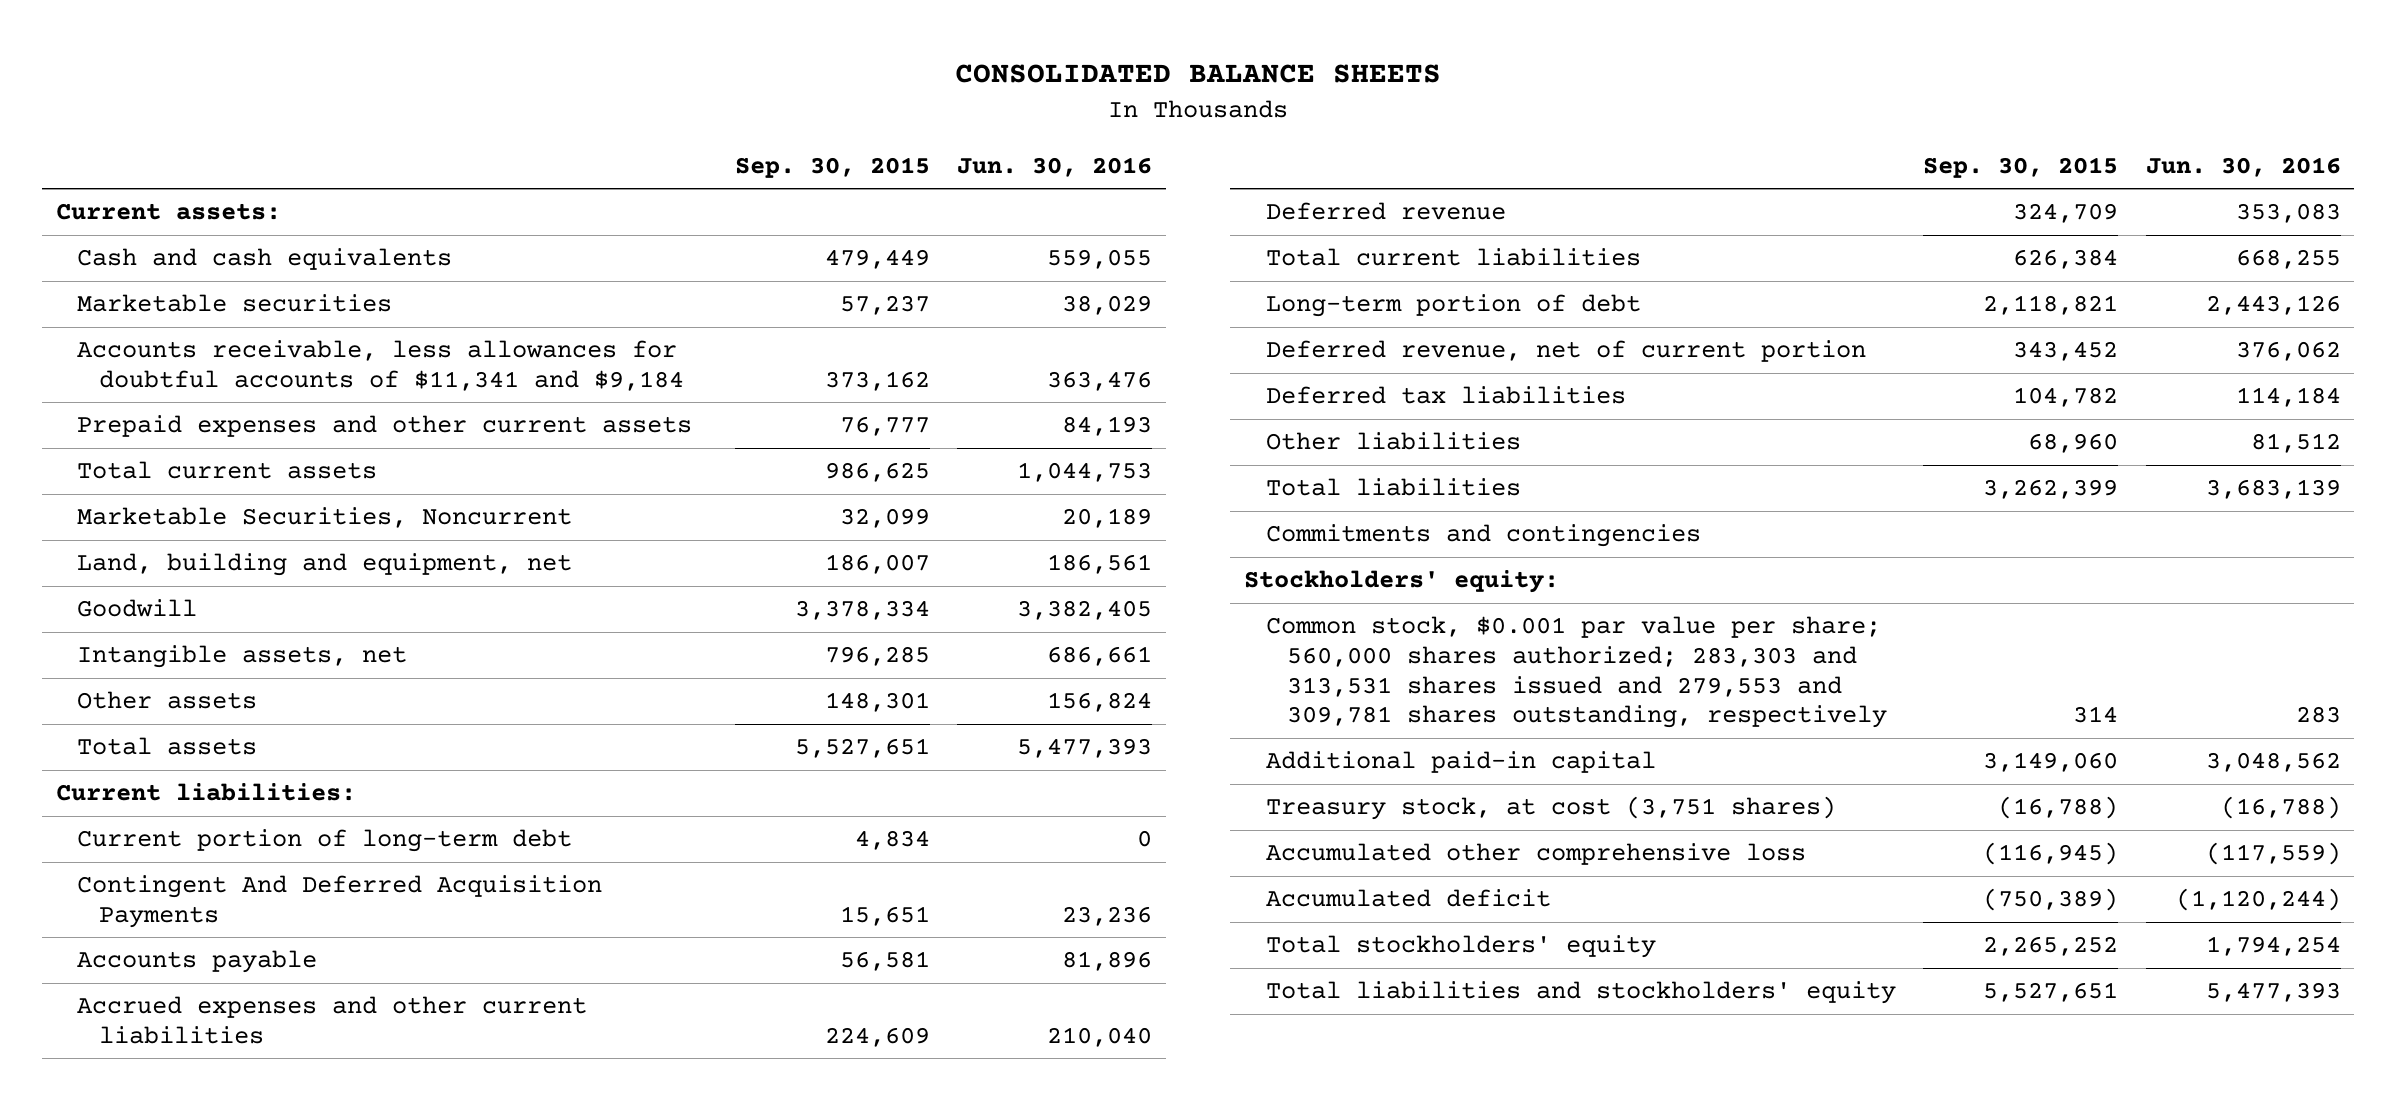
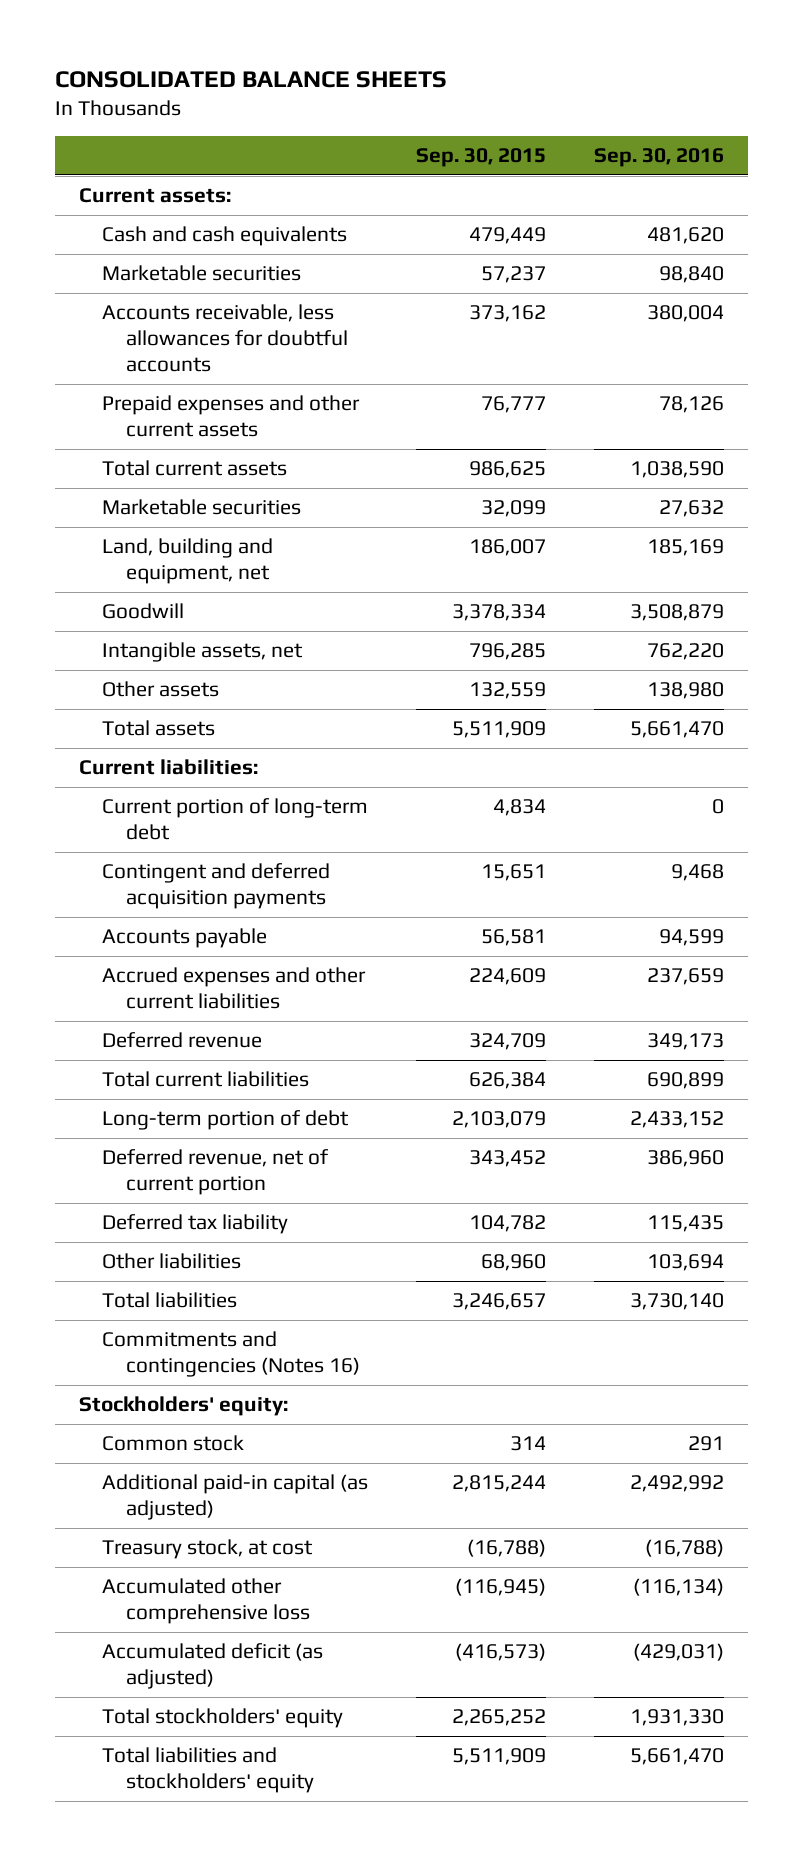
- | Sep. 30, 2015 | Jun. 30, 2016
+ | Sep. 30, 2015 | Sep. 30, 2016
- Accounts receivable, less allowances for doubtful accounts of $11,341 and $9,184 | 373,162 | 363,476
+ Accounts receivable, less allowances for doubtful accounts | 373,162 | 380,004
- Marketable Securities, Noncurrent | 32,099 | 20,189
+ Marketable securities | 32,099 | 27,632
- Other assets | 148,301 | 156,824
- Total assets | 5,527,651 | 5,477,393
+ Other assets | 132,559 | 138,980
+ Total assets | 5,511,909 | 5,661,470
- Contingent And Deferred Acquisition Payments | 15,651 | 23,236
+ Contingent and deferred acquisition payments | 15,651 | 9,468
- Long-term portion of debt | 2,118,821 | 2,443,126
+ Long-term portion of debt | 2,103,079 | 2,433,152
- Deferred tax liabilities | 104,782 | 114,184
+ Deferred tax liability | 104,782 | 115,435
- Total liabilities | 3,262,399 | 3,683,139
- Commitments and contingencies
+ Total liabilities | 3,246,657 | 3,730,140
+ Commitments and contingencies (Notes 16)
- Common stock, $0.001 par value per share; 560,000 shares authorized; 283,303 and 313,531 shares issued and 279,553 and 309,781 shares outstanding, respectively | 314 | 283
- Additional paid-in capital | 3,149,060 | 3,048,562
- Treasury stock, at cost (3,751 shares) | (16,788) | (16,788)
+ Common stock | 314 | 291
+ Additional paid-in capital (as adjusted) | 2,815,244 | 2,492,992
+ Treasury stock, at cost | (16,788) | (16,788)
- Accumulated deficit | (750,389) | (1,120,244)
+ Accumulated deficit (as adjusted) | (416,573) | (429,031)
- Total liabilities and stockholders' equity | 5,527,651 | 5,477,393
+ Total liabilities and stockholders' equity | 5,511,909 | 5,661,470

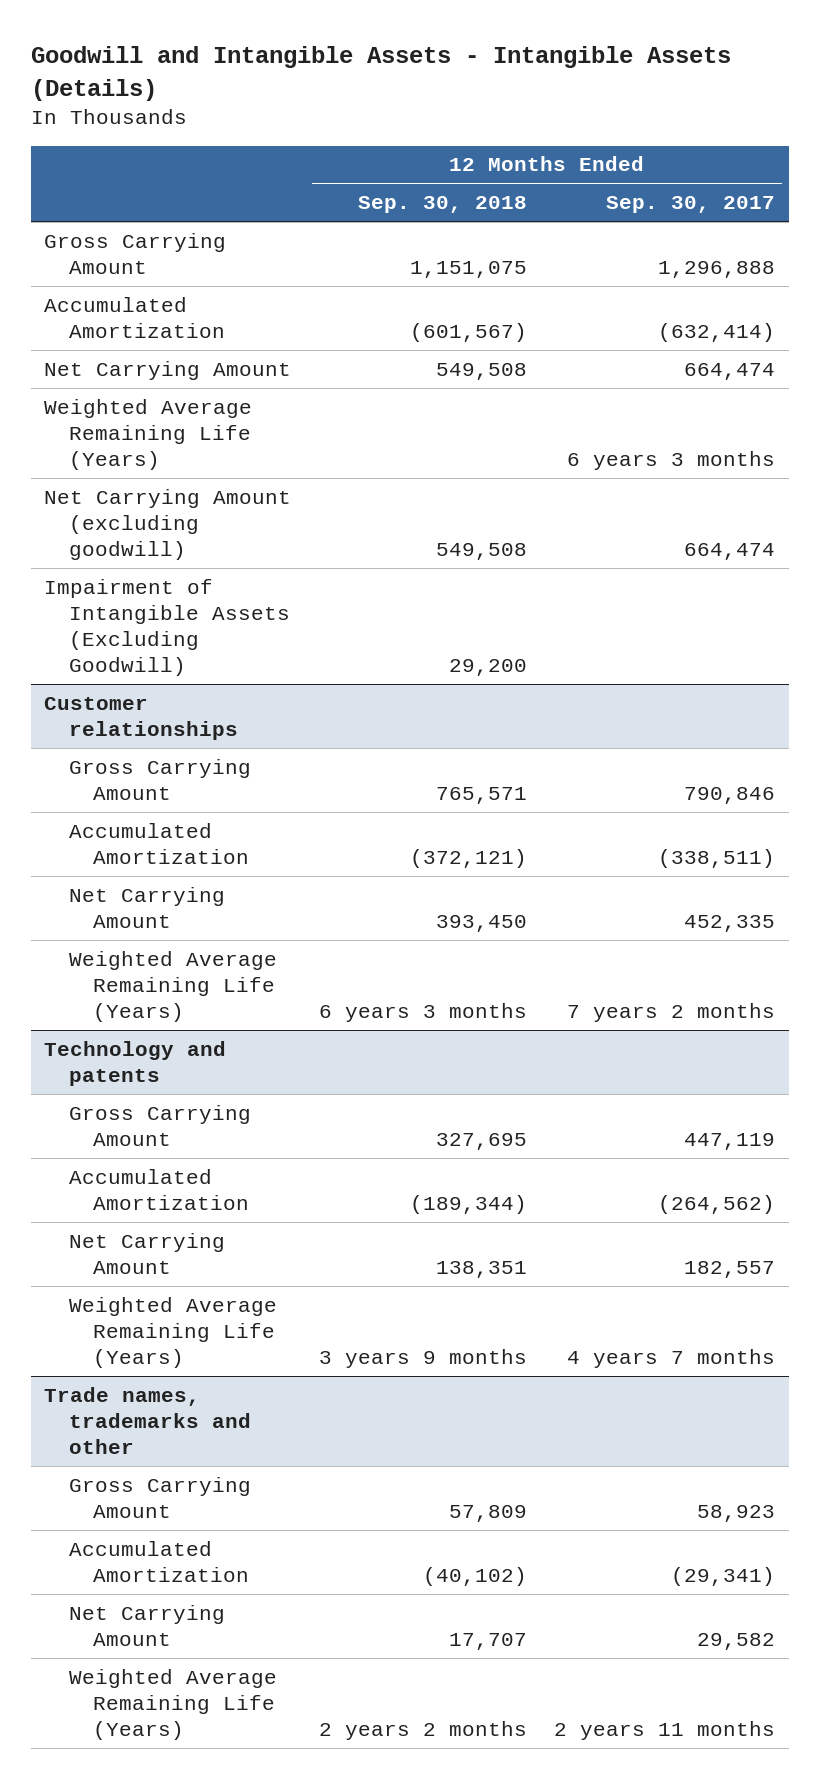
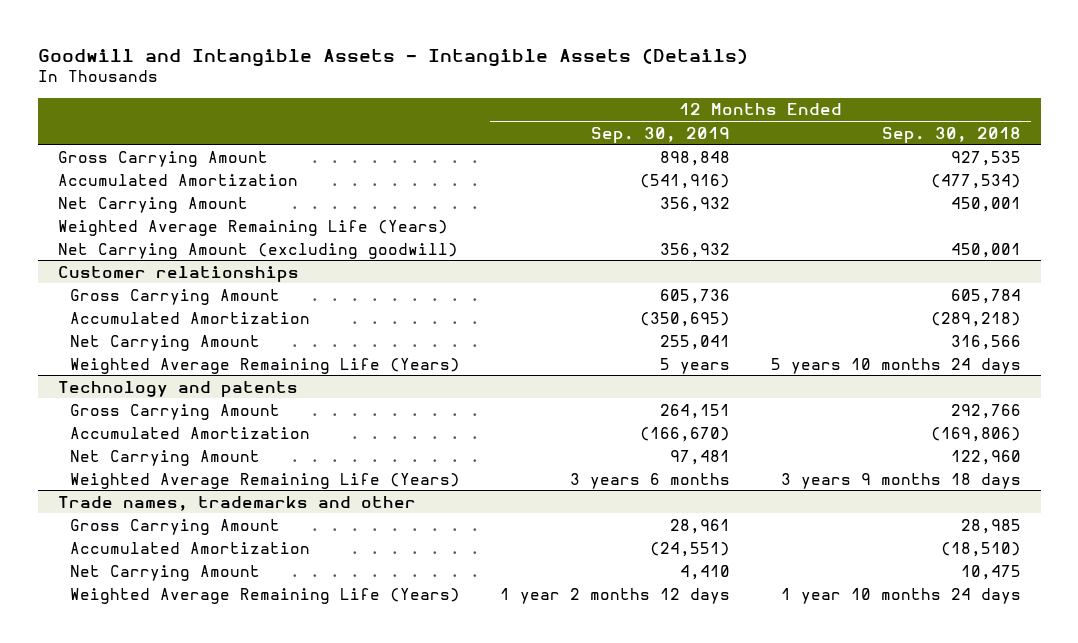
- | 12 Months Ended Sep. 30, 2018 | 12 Months Ended Sep. 30, 2017
+ | 12 Months Ended Sep. 30, 2019 | 12 Months Ended Sep. 30, 2018
- Gross Carrying Amount | 1,151,075 | 1,296,888
- Accumulated Amortization | (601,567) | (632,414)
- Net Carrying Amount | 549,508 | 664,474
+ Gross Carrying Amount | 898,848 | 927,535
+ Accumulated Amortization | (541,916) | (477,534)
+ Net Carrying Amount | 356,932 | 450,001
- Net Carrying Amount (excluding goodwill) | 549,508 | 664,474
- Impairment of Intangible Assets (Excluding Goodwill) | 29,200 |
+ Net Carrying Amount (excluding goodwill) | 356,932 | 450,001
@ Customer relationships
- Gross Carrying Amount | 765,571 | 790,846
- Accumulated Amortization | (372,121) | (338,511)
- Net Carrying Amount | 393,450 | 452,335
- Weighted Average Remaining Life (Years) | 6 years 3 months | 7 years 2 months
+ Gross Carrying Amount | 605,736 | 605,784
+ Accumulated Amortization | (350,695) | (289,218)
+ Net Carrying Amount | 255,041 | 316,566
+ Weighted Average Remaining Life (Years) | 5 years | 5 years 10 months 24 days
@ Technology and patents
- Gross Carrying Amount | 327,695 | 447,119
- Accumulated Amortization | (189,344) | (264,562)
- Net Carrying Amount | 138,351 | 182,557
- Weighted Average Remaining Life (Years) | 3 years 9 months | 4 years 7 months
+ Gross Carrying Amount | 264,151 | 292,766
+ Accumulated Amortization | (166,670) | (169,806)
+ Net Carrying Amount | 97,481 | 122,960
+ Weighted Average Remaining Life (Years) | 3 years 6 months | 3 years 9 months 18 days
@ Trade names, trademarks and other
- Gross Carrying Amount | 57,809 | 58,923
- Accumulated Amortization | (40,102) | (29,341)
- Net Carrying Amount | 17,707 | 29,582
- Weighted Average Remaining Life (Years) | 2 years 2 months | 2 years 11 months
+ Gross Carrying Amount | 28,961 | 28,985
+ Accumulated Amortization | (24,551) | (18,510)
+ Net Carrying Amount | 4,410 | 10,475
+ Weighted Average Remaining Life (Years) | 1 year 2 months 12 days | 1 year 10 months 24 days

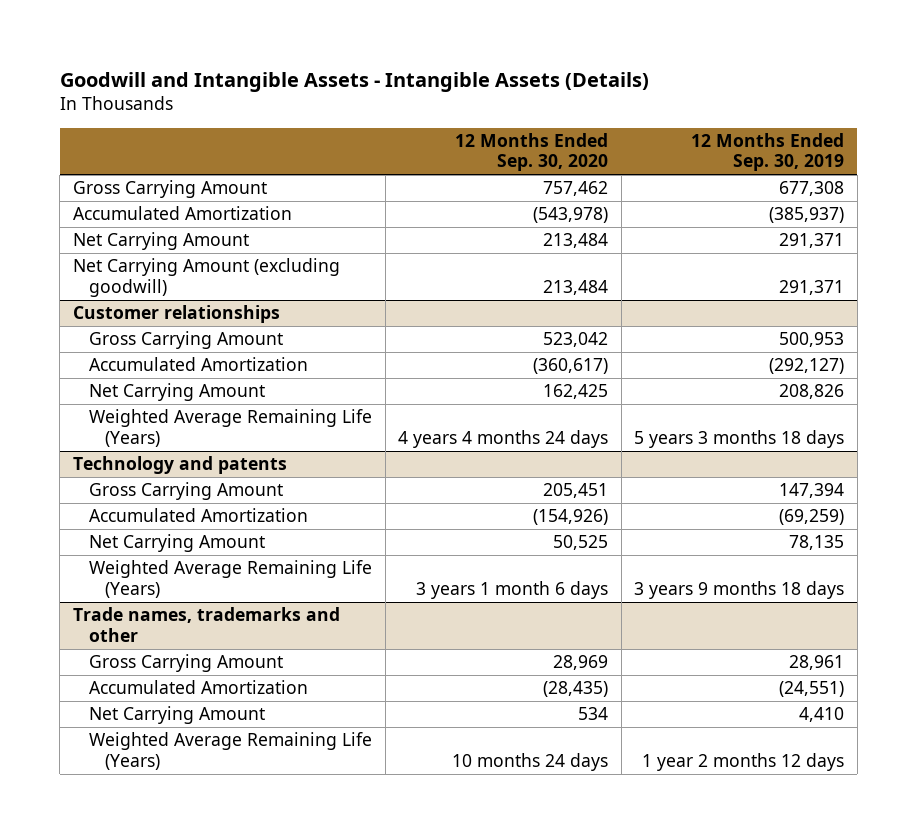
- | 12 Months Ended Sep. 30, 2019 | 12 Months Ended Sep. 30, 2018
+ | 12 Months Ended Sep. 30, 2020 | 12 Months Ended Sep. 30, 2019
- Gross Carrying Amount | 898,848 | 927,535
- Accumulated Amortization | (541,916) | (477,534)
- Net Carrying Amount | 356,932 | 450,001
- Weighted Average Remaining Life (Years)
- Net Carrying Amount (excluding goodwill) | 356,932 | 450,001
+ Gross Carrying Amount | 757,462 | 677,308
+ Accumulated Amortization | (543,978) | (385,937)
+ Net Carrying Amount | 213,484 | 291,371
+ Net Carrying Amount (excluding goodwill) | 213,484 | 291,371
@ Customer relationships
- Gross Carrying Amount | 605,736 | 605,784
- Accumulated Amortization | (350,695) | (289,218)
- Net Carrying Amount | 255,041 | 316,566
- Weighted Average Remaining Life (Years) | 5 years | 5 years 10 months 24 days
+ Gross Carrying Amount | 523,042 | 500,953
+ Accumulated Amortization | (360,617) | (292,127)
+ Net Carrying Amount | 162,425 | 208,826
+ Weighted Average Remaining Life (Years) | 4 years 4 months 24 days | 5 years 3 months 18 days
@ Technology and patents
- Gross Carrying Amount | 264,151 | 292,766
- Accumulated Amortization | (166,670) | (169,806)
- Net Carrying Amount | 97,481 | 122,960
- Weighted Average Remaining Life (Years) | 3 years 6 months | 3 years 9 months 18 days
+ Gross Carrying Amount | 205,451 | 147,394
+ Accumulated Amortization | (154,926) | (69,259)
+ Net Carrying Amount | 50,525 | 78,135
+ Weighted Average Remaining Life (Years) | 3 years 1 month 6 days | 3 years 9 months 18 days

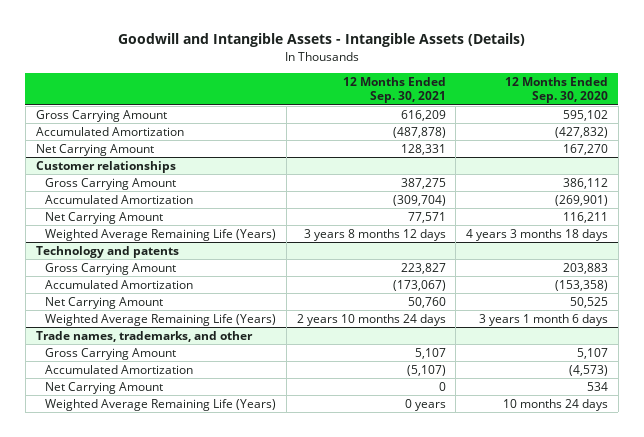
- | 12 Months Ended Sep. 30, 2020 | 12 Months Ended Sep. 30, 2019
+ | 12 Months Ended Sep. 30, 2021 | 12 Months Ended Sep. 30, 2020
- Gross Carrying Amount | 757,462 | 677,308
- Accumulated Amortization | (543,978) | (385,937)
- Net Carrying Amount | 213,484 | 291,371
- Net Carrying Amount (excluding goodwill) | 213,484 | 291,371
+ Gross Carrying Amount | 616,209 | 595,102
+ Accumulated Amortization | (487,878) | (427,832)
+ Net Carrying Amount | 128,331 | 167,270
@ Customer relationships
- Gross Carrying Amount | 523,042 | 500,953
- Accumulated Amortization | (360,617) | (292,127)
- Net Carrying Amount | 162,425 | 208,826
- Weighted Average Remaining Life (Years) | 4 years 4 months 24 days | 5 years 3 months 18 days
+ Gross Carrying Amount | 387,275 | 386,112
+ Accumulated Amortization | (309,704) | (269,901)
+ Net Carrying Amount | 77,571 | 116,211
+ Weighted Average Remaining Life (Years) | 3 years 8 months 12 days | 4 years 3 months 18 days
@ Technology and patents
- Gross Carrying Amount | 205,451 | 147,394
- Accumulated Amortization | (154,926) | (69,259)
+ Gross Carrying Amount | 223,827 | 203,883
+ Accumulated Amortization | (173,067) | (153,358)
- Trade names, trademarks and other
- Gross Carrying Amount | 28,969 | 28,961
- Accumulated Amortization | (28,435) | (24,551)
+ Trade names, trademarks, and other
+ Gross Carrying Amount | 5,107 | 5,107
+ Accumulated Amortization | (5,107) | (4,573)

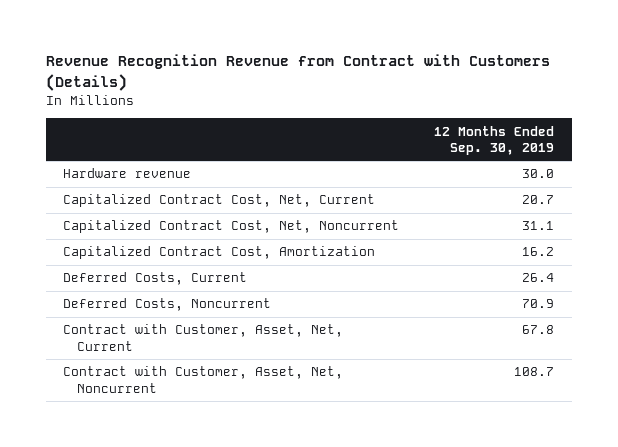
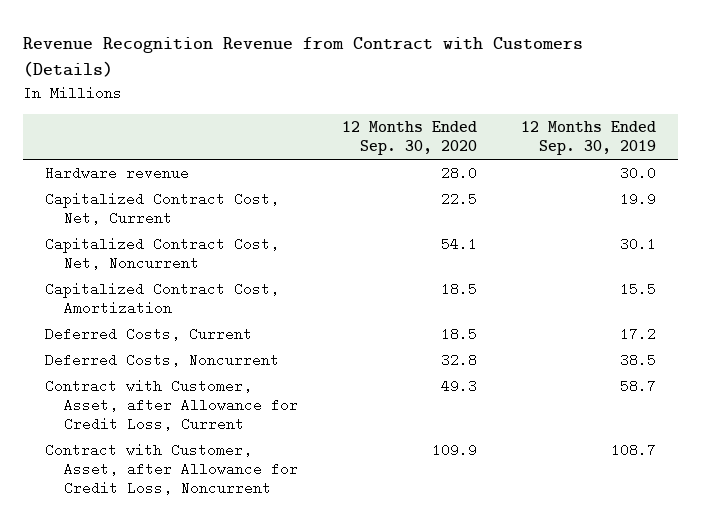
- | 12 Months Ended Sep. 30, 2019
+ | 12 Months Ended Sep. 30, 2020 | 12 Months Ended Sep. 30, 2019
- Capitalized Contract Cost, Net, Current | 20.7
- Capitalized Contract Cost, Net, Noncurrent | 31.1
- Capitalized Contract Cost, Amortization | 16.2
- Deferred Costs, Current | 26.4
- Deferred Costs, Noncurrent | 70.9
- Contract with Customer, Asset, Net, Current | 67.8
- Contract with Customer, Asset, Net, Noncurrent | 108.7
+ Capitalized Contract Cost, Net, Current | 22.5 | 19.9
+ Capitalized Contract Cost, Net, Noncurrent | 54.1 | 30.1
+ Capitalized Contract Cost, Amortization | 18.5 | 15.5
+ Deferred Costs, Current | 18.5 | 17.2
+ Deferred Costs, Noncurrent | 32.8 | 38.5
+ Contract with Customer, Asset, after Allowance for Credit Loss, Current | 49.3 | 58.7
+ Contract with Customer, Asset, after Allowance for Credit Loss, Noncurrent | 109.9 | 108.7

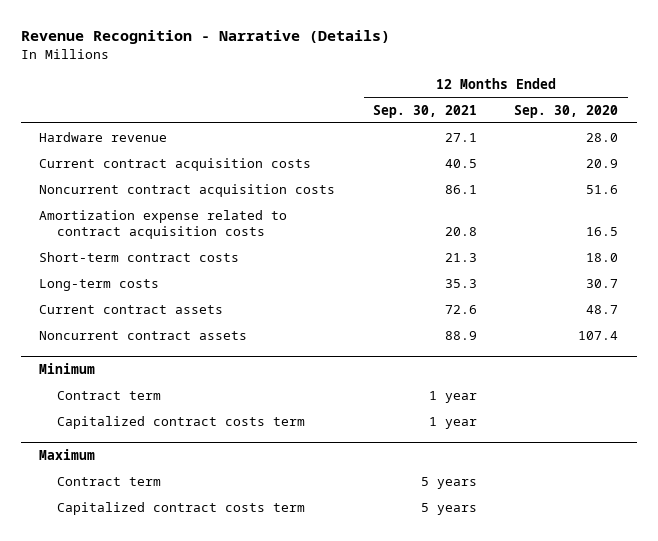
- Revenue Recognition Revenue from Contract with Customers (Details)
+ Revenue Recognition - Narrative (Details)
- | 12 Months Ended Sep. 30, 2020 | 12 Months Ended Sep. 30, 2019
+ | 12 Months Ended Sep. 30, 2021 | 12 Months Ended Sep. 30, 2020
- Capitalized Contract Cost, Net, Current | 22.5 | 19.9
- Capitalized Contract Cost, Net, Noncurrent | 54.1 | 30.1
- Capitalized Contract Cost, Amortization | 18.5 | 15.5
- Deferred Costs, Current | 18.5 | 17.2
- Deferred Costs, Noncurrent | 32.8 | 38.5
- Contract with Customer, Asset, after Allowance for Credit Loss, Current | 49.3 | 58.7
- Contract with Customer, Asset, after Allowance for Credit Loss, Noncurrent | 109.9 | 108.7
+ Current contract acquisition costs | 40.5 | 20.9
+ Noncurrent contract acquisition costs | 86.1 | 51.6
+ Amortization expense related to contract acquisition costs | 20.8 | 16.5
+ Short-term contract costs | 21.3 | 18.0
+ Long-term costs | 35.3 | 30.7
+ Current contract assets | 72.6 | 48.7
+ Noncurrent contract assets | 88.9 | 107.4
+ Minimum
+ Contract term | 1 year |
+ Capitalized contract costs term | 1 year |
+ Maximum
+ Contract term | 5 years |
+ Capitalized contract costs term | 5 years |

